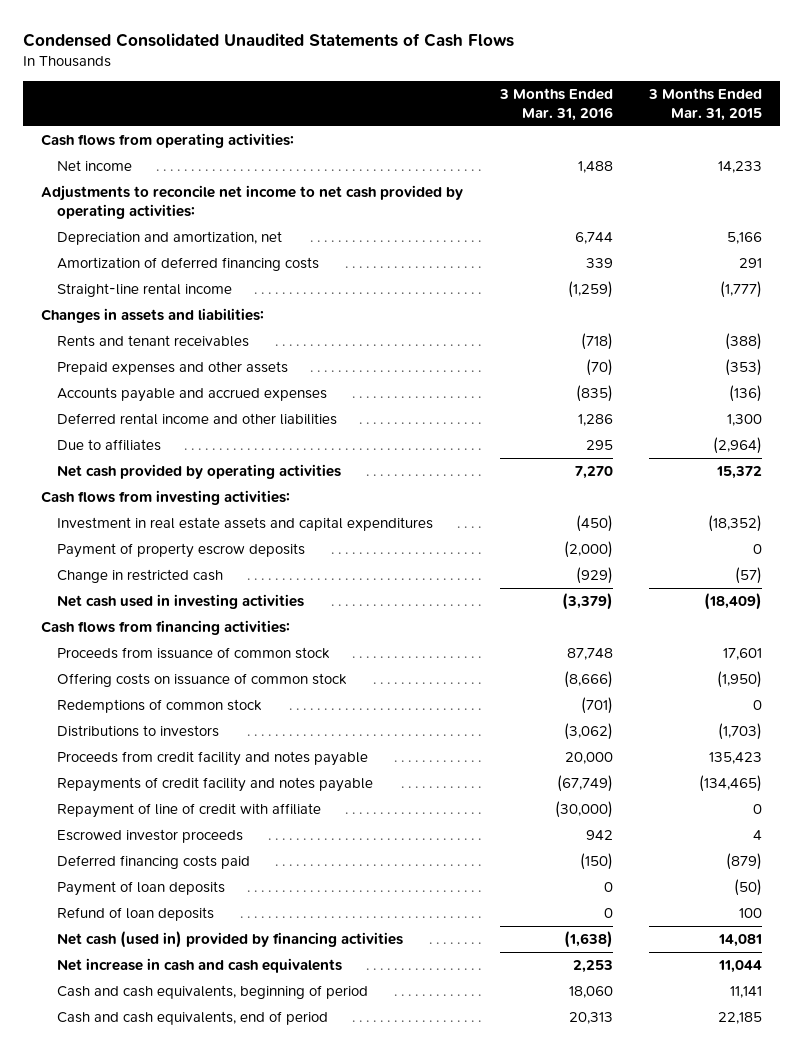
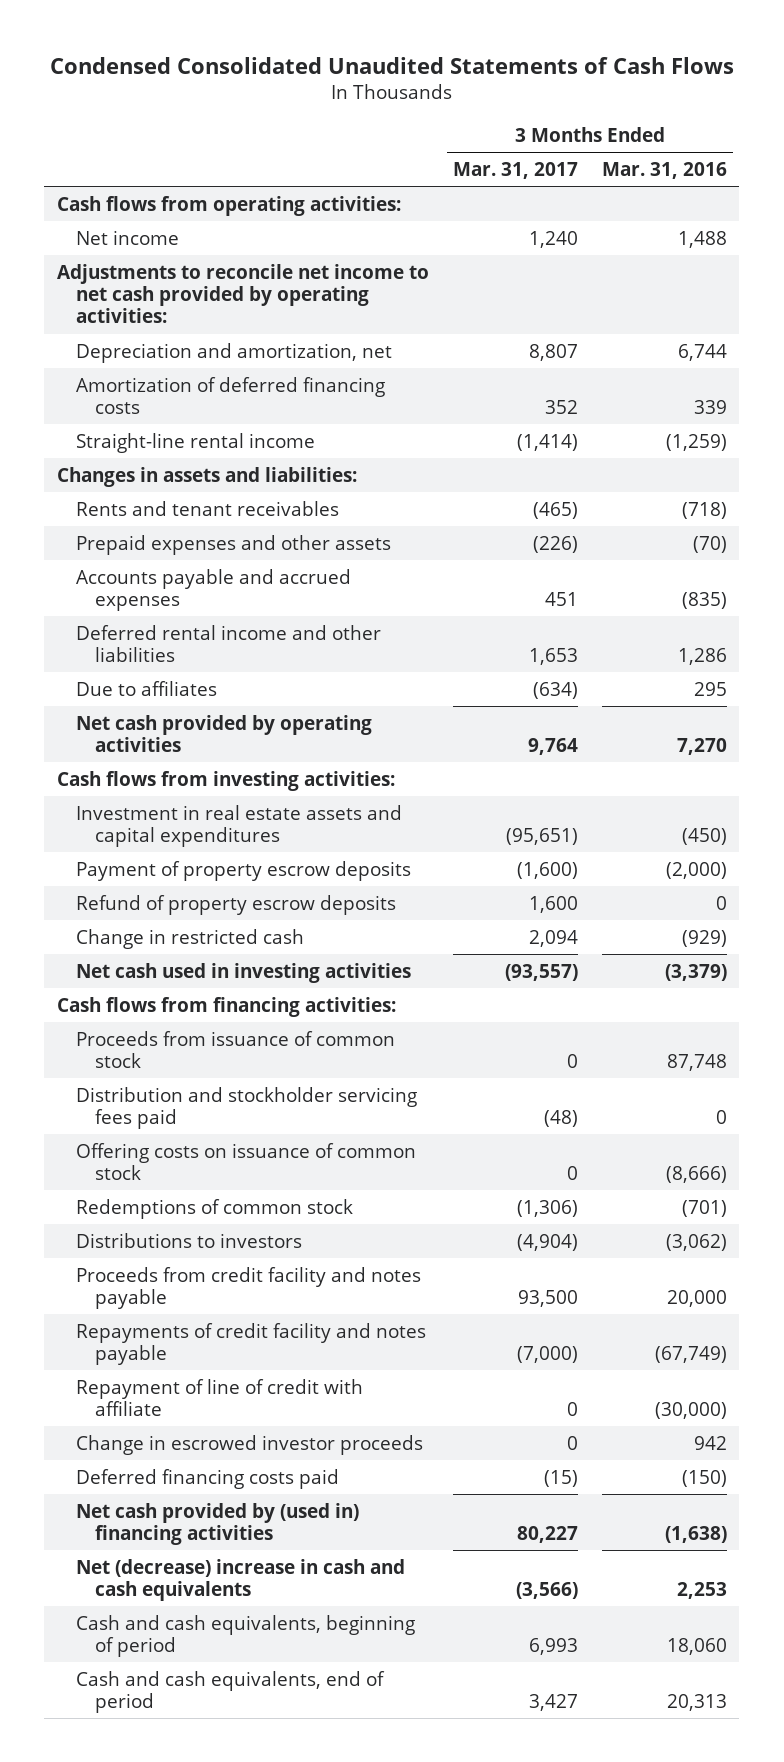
- | 3 Months Ended Mar. 31, 2016 | 3 Months Ended Mar. 31, 2015
+ | 3 Months Ended Mar. 31, 2017 | 3 Months Ended Mar. 31, 2016
+ Refund of property escrow deposits | 1,600 | 0
+ Distribution and stockholder servicing fees paid | (48) | 0
- Escrowed investor proceeds | 942 | 4
+ Change in escrowed investor proceeds | 0 | 942
- Payment of loan deposits | 0 | (50)
- Refund of loan deposits | 0 | 100
- Net cash (used in) provided by financing activities | (1,638) | 14,081
- Net increase in cash and cash equivalents | 2,253 | 11,044
+ Net cash provided by (used in) financing activities | 80,227 | (1,638)
+ Net (decrease) increase in cash and cash equivalents | (3,566) | 2,253

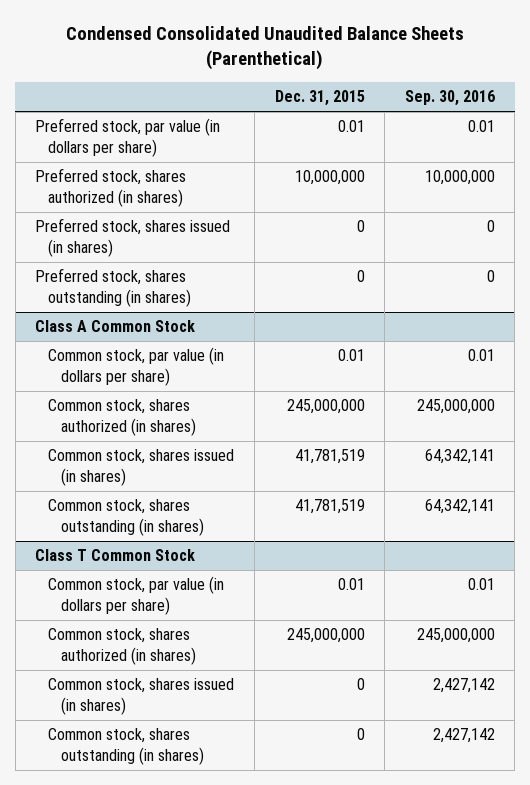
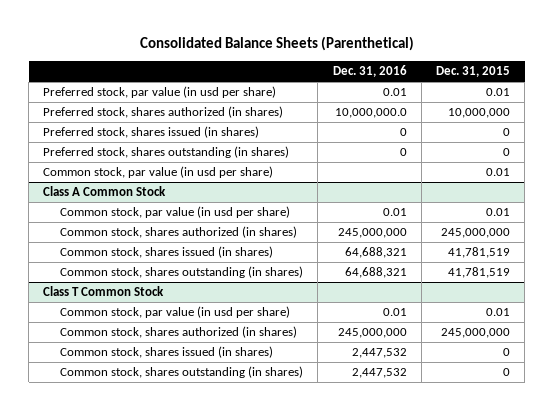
- Condensed Consolidated Unaudited Balance Sheets (Parenthetical)
+ Consolidated Balance Sheets (Parenthetical)
- | Dec. 31, 2015 | Sep. 30, 2016
+ | Dec. 31, 2016 | Dec. 31, 2015
- Preferred stock, par value (in dollars per share) | 0.01 | 0.01
+ Preferred stock, par value (in usd per share) | 0.01 | 0.01
+ Common stock, par value (in usd per share) | | 0.01
@ Class A Common Stock
- Common stock, par value (in dollars per share) | 0.01 | 0.01
+ Common stock, par value (in usd per share) | 0.01 | 0.01
@ Class T Common Stock
- Common stock, par value (in dollars per share) | 0.01 | 0.01
+ Common stock, par value (in usd per share) | 0.01 | 0.01

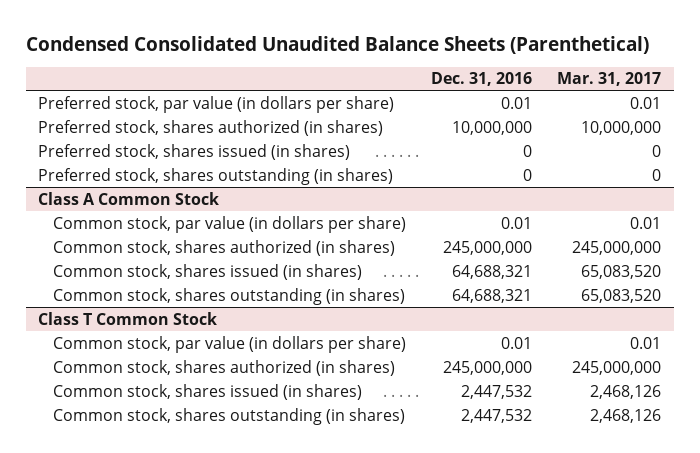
- Consolidated Balance Sheets (Parenthetical)
+ Condensed Consolidated Unaudited Balance Sheets (Parenthetical)
- | Dec. 31, 2016 | Dec. 31, 2015
+ | Dec. 31, 2016 | Mar. 31, 2017
- Preferred stock, par value (in usd per share) | 0.01 | 0.01
- Preferred stock, shares authorized (in shares) | 10,000,000.0 | 10,000,000
+ Preferred stock, par value (in dollars per share) | 0.01 | 0.01
+ Preferred stock, shares authorized (in shares) | 10,000,000 | 10,000,000
- Common stock, par value (in usd per share) | | 0.01
@ Class A Common Stock
- Common stock, par value (in usd per share) | 0.01 | 0.01
+ Common stock, par value (in dollars per share) | 0.01 | 0.01
@ Class T Common Stock
- Common stock, par value (in usd per share) | 0.01 | 0.01
+ Common stock, par value (in dollars per share) | 0.01 | 0.01

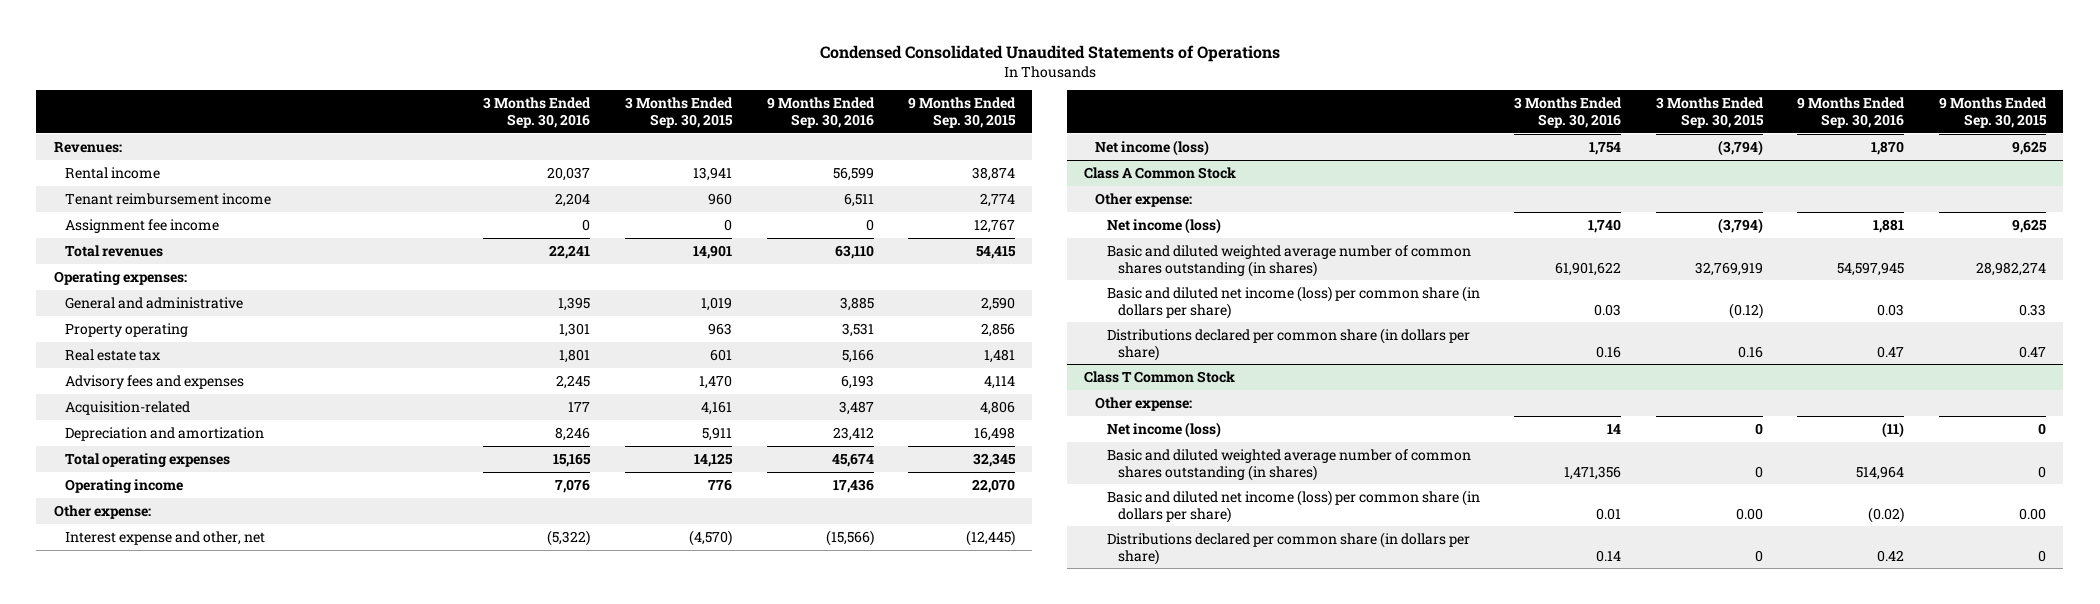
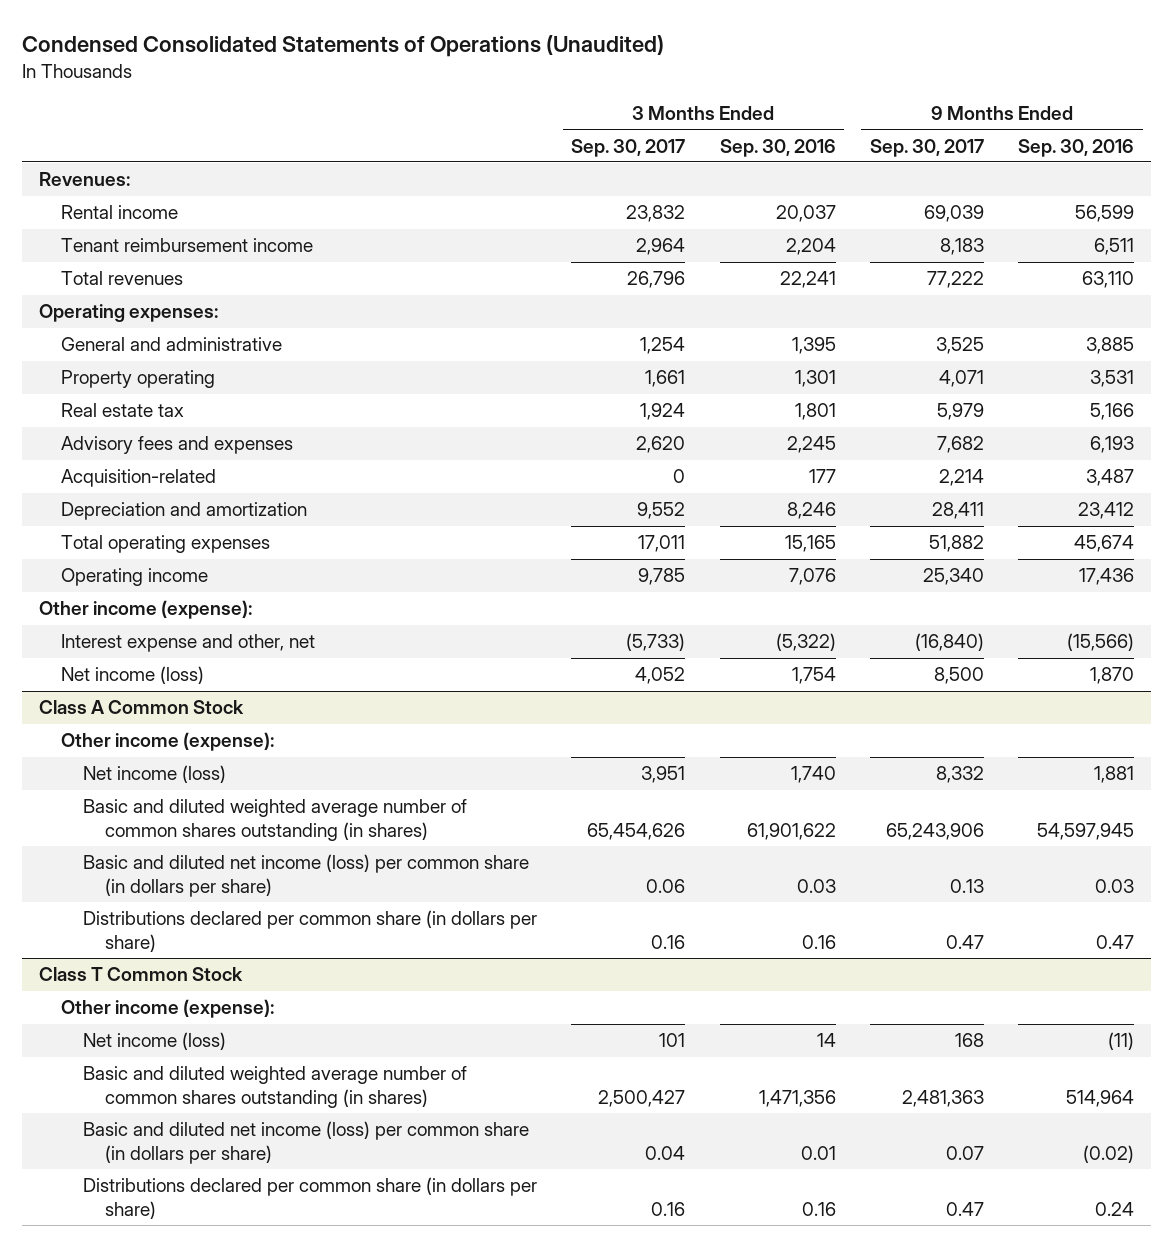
- Condensed Consolidated Unaudited Statements of Operations
+ Condensed Consolidated Statements of Operations (Unaudited)
- | 3 Months Ended Sep. 30, 2016 | 3 Months Ended Sep. 30, 2015 | 9 Months Ended Sep. 30, 2016 | 9 Months Ended Sep. 30, 2015
+ | 3 Months Ended Sep. 30, 2017 | 3 Months Ended Sep. 30, 2016 | 9 Months Ended Sep. 30, 2017 | 9 Months Ended Sep. 30, 2016
- Assignment fee income | 0 | 0 | 0 | 12,767
- Other expense:
+ Other income (expense):
@ Class A Common Stock
- Other expense:
+ Other income (expense):
@ Class T Common Stock
- Other expense:
+ Other income (expense):
- Distributions declared per common share (in dollars per share) | 0.14 | 0 | 0.42 | 0
+ Distributions declared per common share (in dollars per share) | 0.16 | 0.16 | 0.47 | 0.24

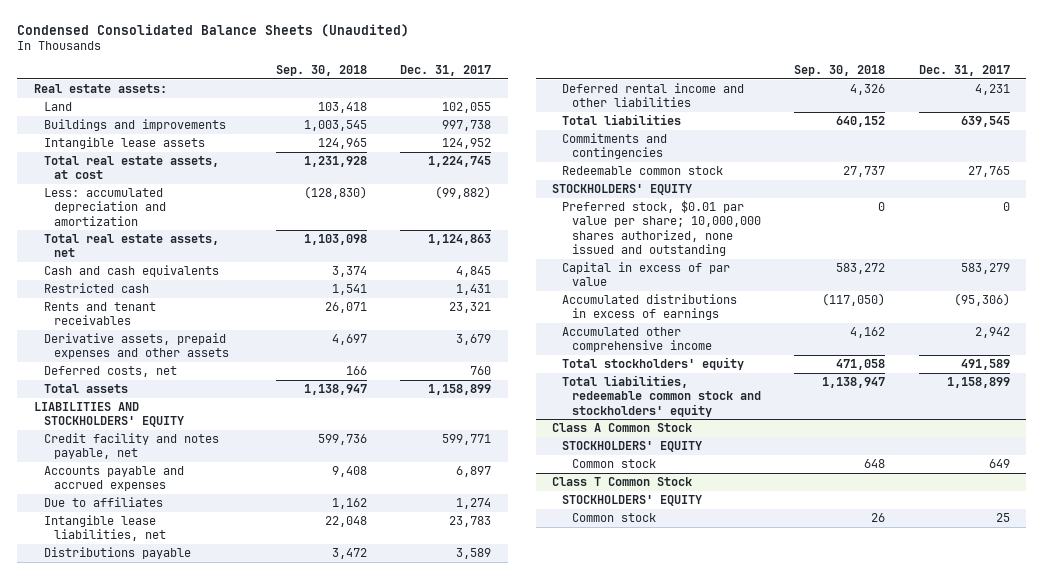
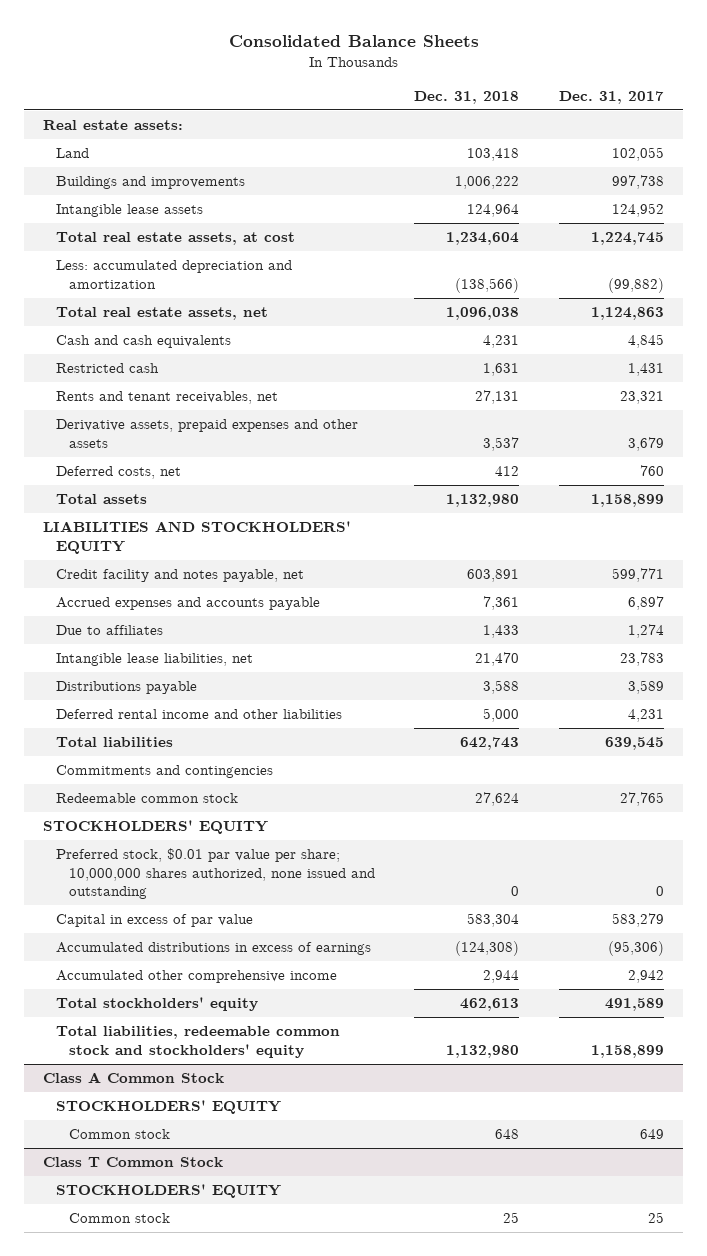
- Condensed Consolidated Balance Sheets (Unaudited)
+ Consolidated Balance Sheets
- | Sep. 30, 2018 | Dec. 31, 2017
+ | Dec. 31, 2018 | Dec. 31, 2017
- Rents and tenant receivables | 26,071 | 23,321
+ Rents and tenant receivables, net | 27,131 | 23,321
- Accounts payable and accrued expenses | 9,408 | 6,897
+ Accrued expenses and accounts payable | 7,361 | 6,897

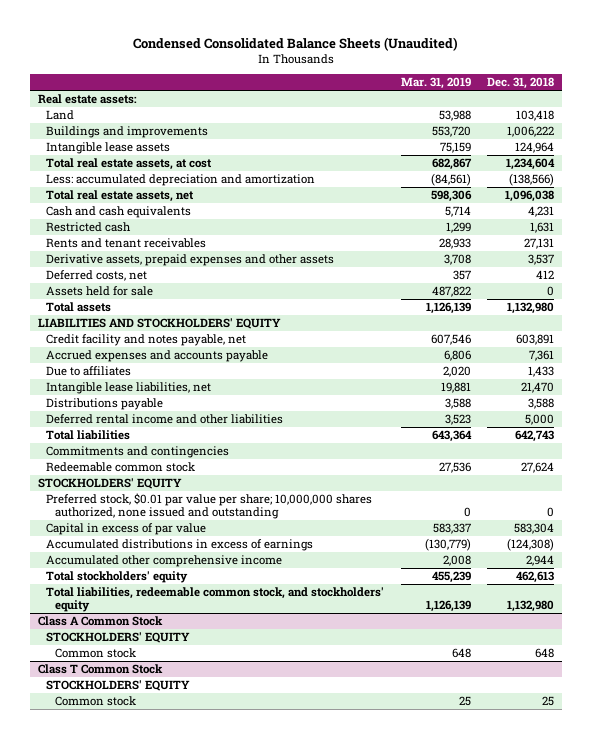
- Consolidated Balance Sheets
+ Condensed Consolidated Balance Sheets (Unaudited)
- | Dec. 31, 2018 | Dec. 31, 2017
+ | Mar. 31, 2019 | Dec. 31, 2018
- Rents and tenant receivables, net | 27,131 | 23,321
+ Rents and tenant receivables | 28,933 | 27,131
+ Assets held for sale | 487,822 | 0
- Total liabilities, redeemable common stock and stockholders' equity | 1,132,980 | 1,158,899
+ Total liabilities, redeemable common stock, and stockholders' equity | 1,126,139 | 1,132,980

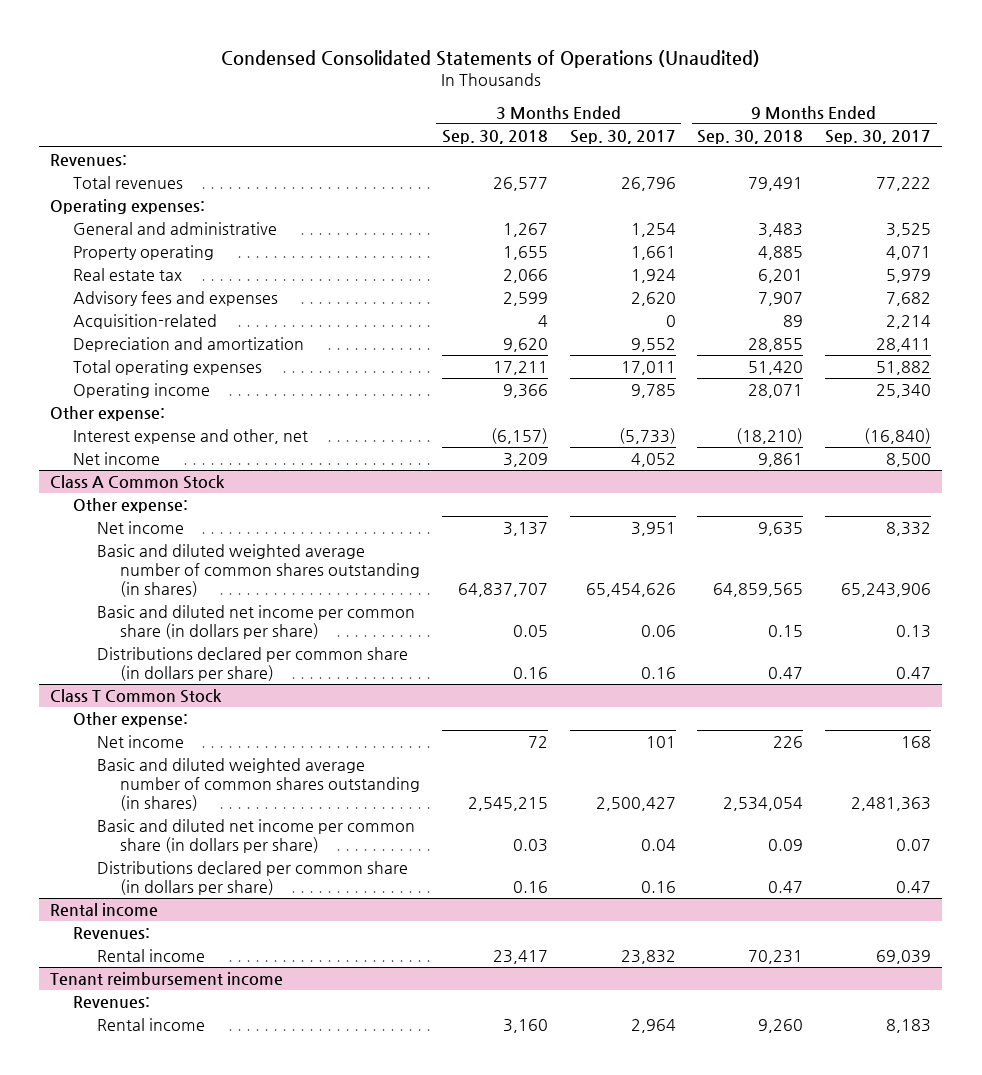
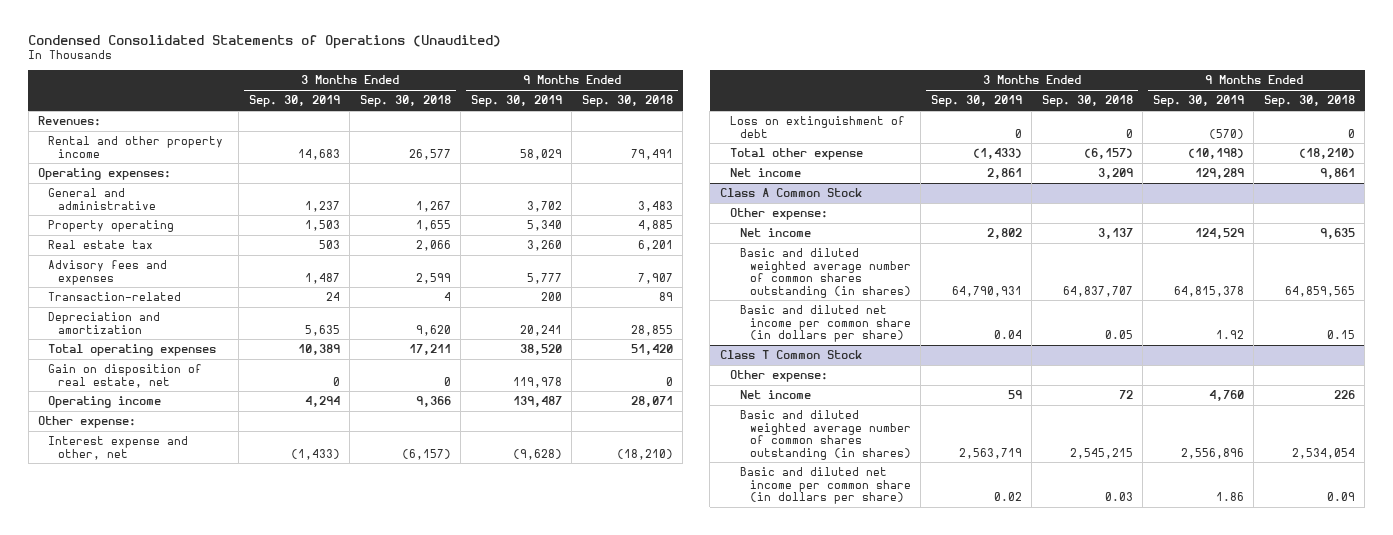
- | 3 Months Ended Sep. 30, 2018 | 3 Months Ended Sep. 30, 2017 | 9 Months Ended Sep. 30, 2018 | 9 Months Ended Sep. 30, 2017
+ | 3 Months Ended Sep. 30, 2019 | 3 Months Ended Sep. 30, 2018 | 9 Months Ended Sep. 30, 2019 | 9 Months Ended Sep. 30, 2018
- Total revenues | 26,577 | 26,796 | 79,491 | 77,222
+ Rental and other property income | 14,683 | 26,577 | 58,029 | 79,491
- Acquisition-related | 4 | 0 | 89 | 2,214
+ Transaction-related | 24 | 4 | 200 | 89
+ Gain on disposition of real estate, net | 0 | 0 | 119,978 | 0
+ Loss on extinguishment of debt | 0 | 0 | (570) | 0
+ Total other expense | (1,433) | (6,157) | (10,198) | (18,210)
@ Class A Common Stock
- Distributions declared per common share (in dollars per share) | 0.16 | 0.16 | 0.47 | 0.47
@ Class T Common Stock
- Distributions declared per common share (in dollars per share) | 0.16 | 0.16 | 0.47 | 0.47
- Rental income
- Revenues:
- Rental income | 23,417 | 23,832 | 70,231 | 69,039
- Tenant reimbursement income
- Revenues:
- Rental income | 3,160 | 2,964 | 9,260 | 8,183

